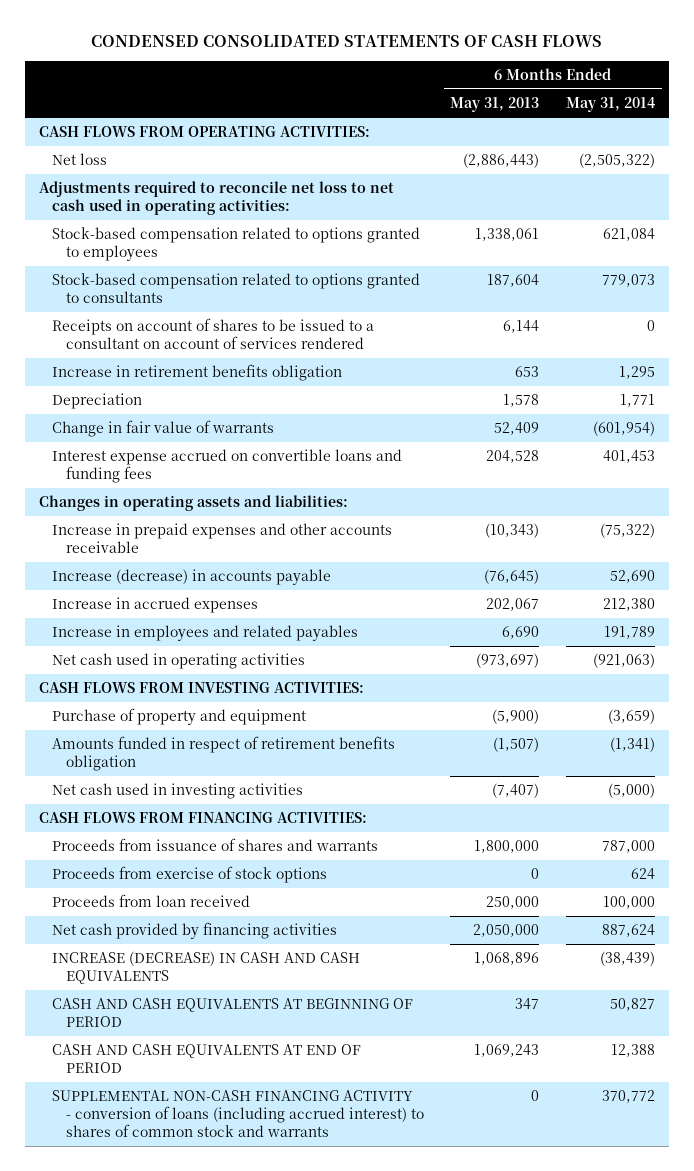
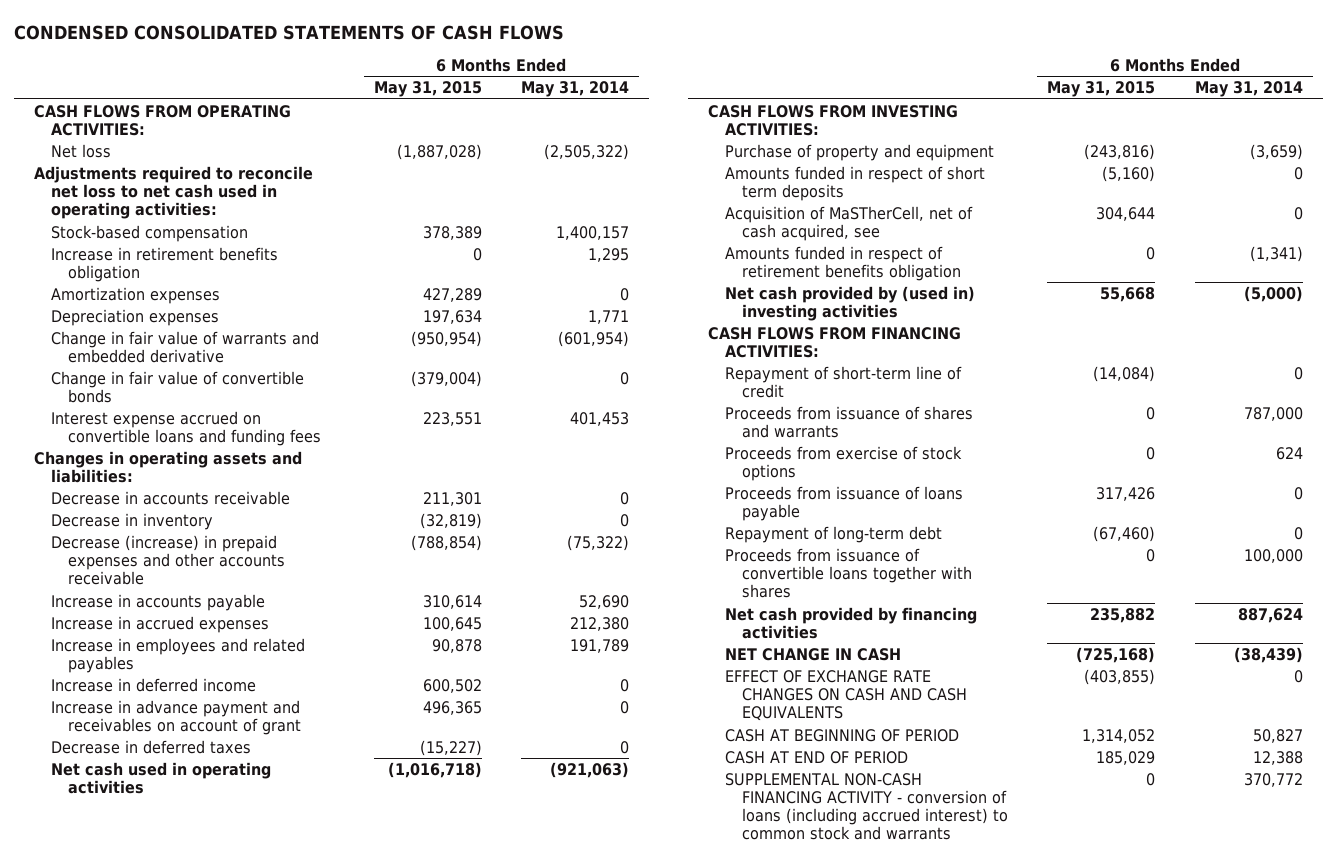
- | 6 Months Ended May 31, 2013 | 6 Months Ended May 31, 2014
+ | 6 Months Ended May 31, 2015 | 6 Months Ended May 31, 2014
- Stock-based compensation related to options granted to employees | 1,338,061 | 621,084
- Stock-based compensation related to options granted to consultants | 187,604 | 779,073
- Receipts on account of shares to be issued to a consultant on account of services rendered | 6,144 | 0
+ Stock-based compensation | 378,389 | 1,400,157
- Depreciation | 1,578 | 1,771
- Change in fair value of warrants | 52,409 | (601,954)
+ Amortization expenses | 427,289 | 0
+ Depreciation expenses | 197,634 | 1,771
+ Change in fair value of warrants and embedded derivative | (950,954) | (601,954)
+ Change in fair value of convertible bonds | (379,004) | 0
- Increase in prepaid expenses and other accounts receivable | (10,343) | (75,322)
- Increase (decrease) in accounts payable | (76,645) | 52,690
+ Decrease in accounts receivable | 211,301 | 0
+ Decrease in inventory | (32,819) | 0
+ Decrease (increase) in prepaid expenses and other accounts receivable | (788,854) | (75,322)
+ Increase in accounts payable | 310,614 | 52,690
+ Increase in deferred income | 600,502 | 0
+ Increase in advance payment and receivables on account of grant | 496,365 | 0
+ Decrease in deferred taxes | (15,227) | 0
+ Amounts funded in respect of short term deposits | (5,160) | 0
+ Acquisition of MaSTherCell, net of cash acquired, see | 304,644 | 0
- Net cash used in investing activities | (7,407) | (5,000)
+ Net cash provided by (used in) investing activities | 55,668 | (5,000)
+ Repayment of short-term line of credit | (14,084) | 0
- Proceeds from loan received | 250,000 | 100,000
+ Proceeds from issuance of loans payable | 317,426 | 0
+ Repayment of long-term debt | (67,460) | 0
+ Proceeds from issuance of convertible loans together with shares | 0 | 100,000
- INCREASE (DECREASE) IN CASH AND CASH EQUIVALENTS | 1,068,896 | (38,439)
- CASH AND CASH EQUIVALENTS AT BEGINNING OF PERIOD | 347 | 50,827
- CASH AND CASH EQUIVALENTS AT END OF PERIOD | 1,069,243 | 12,388
- SUPPLEMENTAL NON-CASH FINANCING ACTIVITY - conversion of loans (including accrued interest) to shares of common stock and warrants | 0 | 370,772
+ NET CHANGE IN CASH | (725,168) | (38,439)
+ EFFECT OF EXCHANGE RATE CHANGES ON CASH AND CASH EQUIVALENTS | (403,855) | 0
+ CASH AT BEGINNING OF PERIOD | 1,314,052 | 50,827
+ CASH AT END OF PERIOD | 185,029 | 12,388
+ SUPPLEMENTAL NON-CASH FINANCING ACTIVITY - conversion of loans (including accrued interest) to common stock and warrants | 0 | 370,772

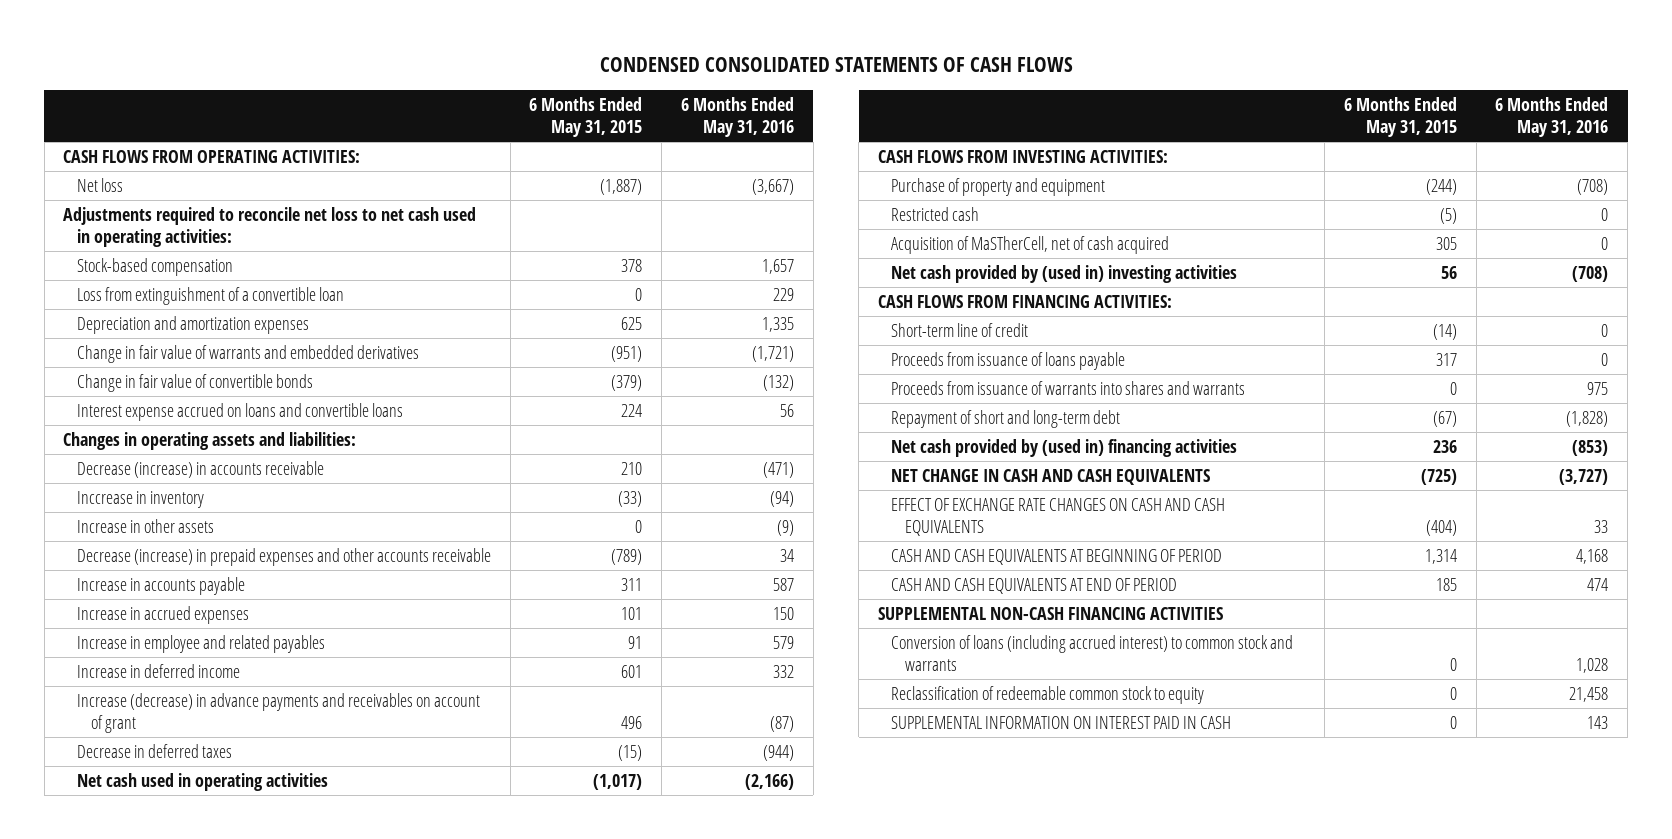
- | 6 Months Ended May 31, 2015 | 6 Months Ended May 31, 2014
+ | 6 Months Ended May 31, 2015 | 6 Months Ended May 31, 2016
- Net loss | (1,887,028) | (2,505,322)
+ Net loss | (1,887) | (3,667)
- Stock-based compensation | 378,389 | 1,400,157
- Increase in retirement benefits obligation | 0 | 1,295
- Amortization expenses | 427,289 | 0
- Depreciation expenses | 197,634 | 1,771
- Change in fair value of warrants and embedded derivative | (950,954) | (601,954)
- Change in fair value of convertible bonds | (379,004) | 0
- Interest expense accrued on convertible loans and funding fees | 223,551 | 401,453
+ Stock-based compensation | 378 | 1,657
+ Loss from extinguishment of a convertible loan | 0 | 229
+ Depreciation and amortization expenses | 625 | 1,335
+ Change in fair value of warrants and embedded derivatives | (951) | (1,721)
+ Change in fair value of convertible bonds | (379) | (132)
+ Interest expense accrued on loans and convertible loans | 224 | 56
- Decrease in accounts receivable | 211,301 | 0
- Decrease in inventory | (32,819) | 0
- Decrease (increase) in prepaid expenses and other accounts receivable | (788,854) | (75,322)
- Increase in accounts payable | 310,614 | 52,690
- Increase in accrued expenses | 100,645 | 212,380
- Increase in employees and related payables | 90,878 | 191,789
- Increase in deferred income | 600,502 | 0
- Increase in advance payment and receivables on account of grant | 496,365 | 0
- Decrease in deferred taxes | (15,227) | 0
- Net cash used in operating activities | (1,016,718) | (921,063)
+ Decrease (increase) in accounts receivable | 210 | (471)
+ Inccrease in inventory | (33) | (94)
+ Increase in other assets | 0 | (9)
+ Decrease (increase) in prepaid expenses and other accounts receivable | (789) | 34
+ Increase in accounts payable | 311 | 587
+ Increase in accrued expenses | 101 | 150
+ Increase in employee and related payables | 91 | 579
+ Increase in deferred income | 601 | 332
+ Increase (decrease) in advance payments and receivables on account of grant | 496 | (87)
+ Decrease in deferred taxes | (15) | (944)
+ Net cash used in operating activities | (1,017) | (2,166)
- Purchase of property and equipment | (243,816) | (3,659)
- Amounts funded in respect of short term deposits | (5,160) | 0
- Acquisition of MaSTherCell, net of cash acquired, see | 304,644 | 0
- Amounts funded in respect of retirement benefits obligation | 0 | (1,341)
- Net cash provided by (used in) investing activities | 55,668 | (5,000)
+ Purchase of property and equipment | (244) | (708)
+ Restricted cash | (5) | 0
+ Acquisition of MaSTherCell, net of cash acquired | 305 | 0
+ Net cash provided by (used in) investing activities | 56 | (708)
- Repayment of short-term line of credit | (14,084) | 0
- Proceeds from issuance of shares and warrants | 0 | 787,000
- Proceeds from exercise of stock options | 0 | 624
- Proceeds from issuance of loans payable | 317,426 | 0
- Repayment of long-term debt | (67,460) | 0
- Proceeds from issuance of convertible loans together with shares | 0 | 100,000
- Net cash provided by financing activities | 235,882 | 887,624
- NET CHANGE IN CASH | (725,168) | (38,439)
- EFFECT OF EXCHANGE RATE CHANGES ON CASH AND CASH EQUIVALENTS | (403,855) | 0
- CASH AT BEGINNING OF PERIOD | 1,314,052 | 50,827
- CASH AT END OF PERIOD | 185,029 | 12,388
- SUPPLEMENTAL NON-CASH FINANCING ACTIVITY - conversion of loans (including accrued interest) to common stock and warrants | 0 | 370,772
+ Short-term line of credit | (14) | 0
+ Proceeds from issuance of loans payable | 317 | 0
+ Proceeds from issuance of warrants into shares and warrants | 0 | 975
+ Repayment of short and long-term debt | (67) | (1,828)
+ Net cash provided by (used in) financing activities | 236 | (853)
+ NET CHANGE IN CASH AND CASH EQUIVALENTS | (725) | (3,727)
+ EFFECT OF EXCHANGE RATE CHANGES ON CASH AND CASH EQUIVALENTS | (404) | 33
+ CASH AND CASH EQUIVALENTS AT BEGINNING OF PERIOD | 1,314 | 4,168
+ CASH AND CASH EQUIVALENTS AT END OF PERIOD | 185 | 474
+ SUPPLEMENTAL NON-CASH FINANCING ACTIVITIES
+ Conversion of loans (including accrued interest) to common stock and warrants | 0 | 1,028
+ Reclassification of redeemable common stock to equity | 0 | 21,458
+ SUPPLEMENTAL INFORMATION ON INTEREST PAID IN CASH | 0 | 143

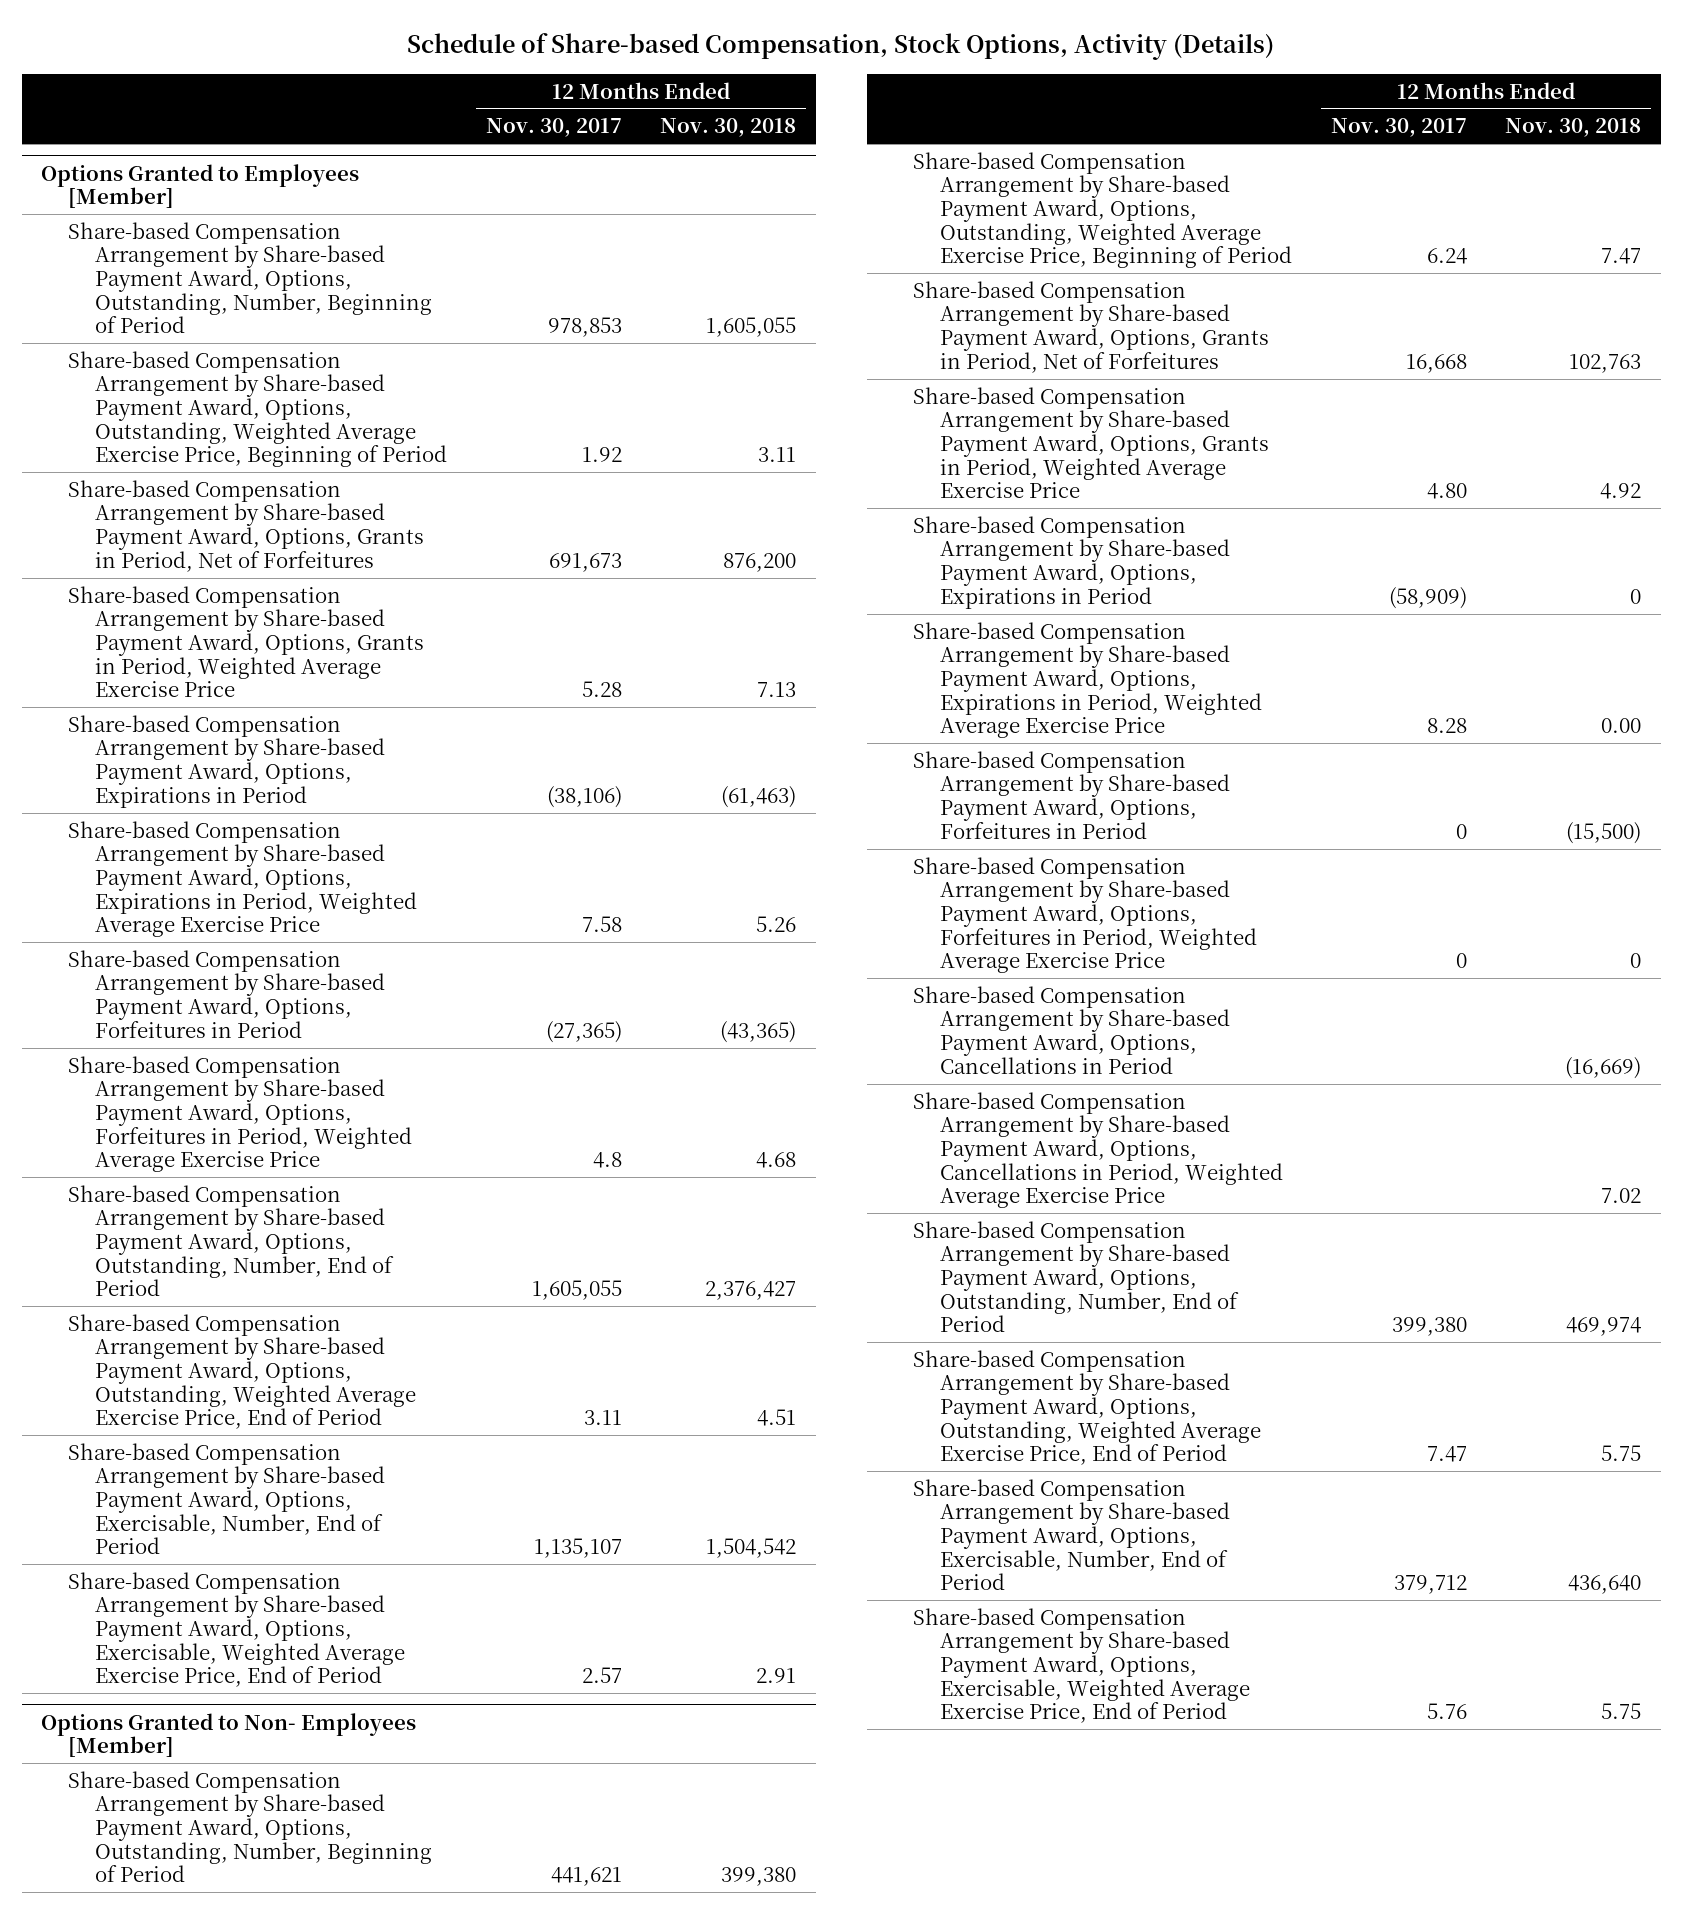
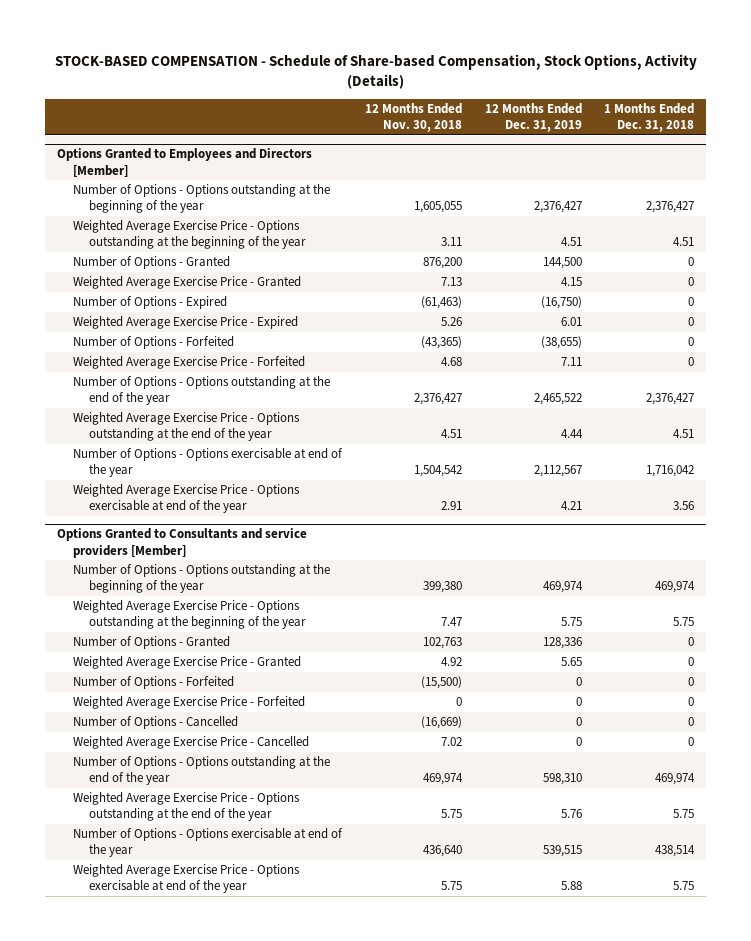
- Schedule of Share-based Compensation, Stock Options, Activity (Details)
+ STOCK-BASED COMPENSATION - Schedule of Share-based Compensation, Stock Options, Activity (Details)
- | 12 Months Ended Nov. 30, 2017 | 12 Months Ended Nov. 30, 2018
+ | 12 Months Ended Nov. 30, 2018 | 12 Months Ended Dec. 31, 2019 | 1 Months Ended Dec. 31, 2018
- Options Granted to Employees [Member]
- Share-based Compensation Arrangement by Share-based Payment Award, Options, Outstanding, Number, Beginning of Period | 978,853 | 1,605,055
- Share-based Compensation Arrangement by Share-based Payment Award, Options, Outstanding, Weighted Average Exercise Price, Beginning of Period | 1.92 | 3.11
- Share-based Compensation Arrangement by Share-based Payment Award, Options, Grants in Period, Net of Forfeitures | 691,673 | 876,200
- Share-based Compensation Arrangement by Share-based Payment Award, Options, Grants in Period, Weighted Average Exercise Price | 5.28 | 7.13
- Share-based Compensation Arrangement by Share-based Payment Award, Options, Expirations in Period | (38,106) | (61,463)
- Share-based Compensation Arrangement by Share-based Payment Award, Options, Expirations in Period, Weighted Average Exercise Price | 7.58 | 5.26
- Share-based Compensation Arrangement by Share-based Payment Award, Options, Forfeitures in Period | (27,365) | (43,365)
- Share-based Compensation Arrangement by Share-based Payment Award, Options, Forfeitures in Period, Weighted Average Exercise Price | 4.8 | 4.68
- Share-based Compensation Arrangement by Share-based Payment Award, Options, Outstanding, Number, End of Period | 1,605,055 | 2,376,427
- Share-based Compensation Arrangement by Share-based Payment Award, Options, Outstanding, Weighted Average Exercise Price, End of Period | 3.11 | 4.51
- Share-based Compensation Arrangement by Share-based Payment Award, Options, Exercisable, Number, End of Period | 1,135,107 | 1,504,542
- Share-based Compensation Arrangement by Share-based Payment Award, Options, Exercisable, Weighted Average Exercise Price, End of Period | 2.57 | 2.91
- Options Granted to Non- Employees [Member]
- Share-based Compensation Arrangement by Share-based Payment Award, Options, Outstanding, Number, Beginning of Period | 441,621 | 399,380
- Share-based Compensation Arrangement by Share-based Payment Award, Options, Outstanding, Weighted Average Exercise Price, Beginning of Period | 6.24 | 7.47
- Share-based Compensation Arrangement by Share-based Payment Award, Options, Grants in Period, Net of Forfeitures | 16,668 | 102,763
- Share-based Compensation Arrangement by Share-based Payment Award, Options, Grants in Period, Weighted Average Exercise Price | 4.80 | 4.92
- Share-based Compensation Arrangement by Share-based Payment Award, Options, Expirations in Period | (58,909) | 0
- Share-based Compensation Arrangement by Share-based Payment Award, Options, Expirations in Period, Weighted Average Exercise Price | 8.28 | 0.00
- Share-based Compensation Arrangement by Share-based Payment Award, Options, Forfeitures in Period | 0 | (15,500)
- Share-based Compensation Arrangement by Share-based Payment Award, Options, Forfeitures in Period, Weighted Average Exercise Price | 0 | 0
- Share-based Compensation Arrangement by Share-based Payment Award, Options, Cancellations in Period | | (16,669)
- Share-based Compensation Arrangement by Share-based Payment Award, Options, Cancellations in Period, Weighted Average Exercise Price | | 7.02
- Share-based Compensation Arrangement by Share-based Payment Award, Options, Outstanding, Number, End of Period | 399,380 | 469,974
- Share-based Compensation Arrangement by Share-based Payment Award, Options, Outstanding, Weighted Average Exercise Price, End of Period | 7.47 | 5.75
- Share-based Compensation Arrangement by Share-based Payment Award, Options, Exercisable, Number, End of Period | 379,712 | 436,640
- Share-based Compensation Arrangement by Share-based Payment Award, Options, Exercisable, Weighted Average Exercise Price, End of Period | 5.76 | 5.75
+ Options Granted to Employees and Directors [Member]
+ Number of Options - Options outstanding at the beginning of the year | 1,605,055 | 2,376,427 | 2,376,427
+ Weighted Average Exercise Price - Options outstanding at the beginning of the year | 3.11 | 4.51 | 4.51
+ Number of Options - Granted | 876,200 | 144,500 | 0
+ Weighted Average Exercise Price - Granted | 7.13 | 4.15 | 0
+ Number of Options - Expired | (61,463) | (16,750) | 0
+ Weighted Average Exercise Price - Expired | 5.26 | 6.01 | 0
+ Number of Options - Forfeited | (43,365) | (38,655) | 0
+ Weighted Average Exercise Price - Forfeited | 4.68 | 7.11 | 0
+ Number of Options - Options outstanding at the end of the year | 2,376,427 | 2,465,522 | 2,376,427
+ Weighted Average Exercise Price - Options outstanding at the end of the year | 4.51 | 4.44 | 4.51
+ Number of Options - Options exercisable at end of the year | 1,504,542 | 2,112,567 | 1,716,042
+ Weighted Average Exercise Price - Options exercisable at end of the year | 2.91 | 4.21 | 3.56
+ Options Granted to Consultants and service providers [Member]
+ Number of Options - Options outstanding at the beginning of the year | 399,380 | 469,974 | 469,974
+ Weighted Average Exercise Price - Options outstanding at the beginning of the year | 7.47 | 5.75 | 5.75
+ Number of Options - Granted | 102,763 | 128,336 | 0
+ Weighted Average Exercise Price - Granted | 4.92 | 5.65 | 0
+ Number of Options - Forfeited | (15,500) | 0 | 0
+ Weighted Average Exercise Price - Forfeited | 0 | 0 | 0
+ Number of Options - Cancelled | (16,669) | 0 | 0
+ Weighted Average Exercise Price - Cancelled | 7.02 | 0 | 0
+ Number of Options - Options outstanding at the end of the year | 469,974 | 598,310 | 469,974
+ Weighted Average Exercise Price - Options outstanding at the end of the year | 5.75 | 5.76 | 5.75
+ Number of Options - Options exercisable at end of the year | 436,640 | 539,515 | 438,514
+ Weighted Average Exercise Price - Options exercisable at end of the year | 5.75 | 5.88 | 5.75

